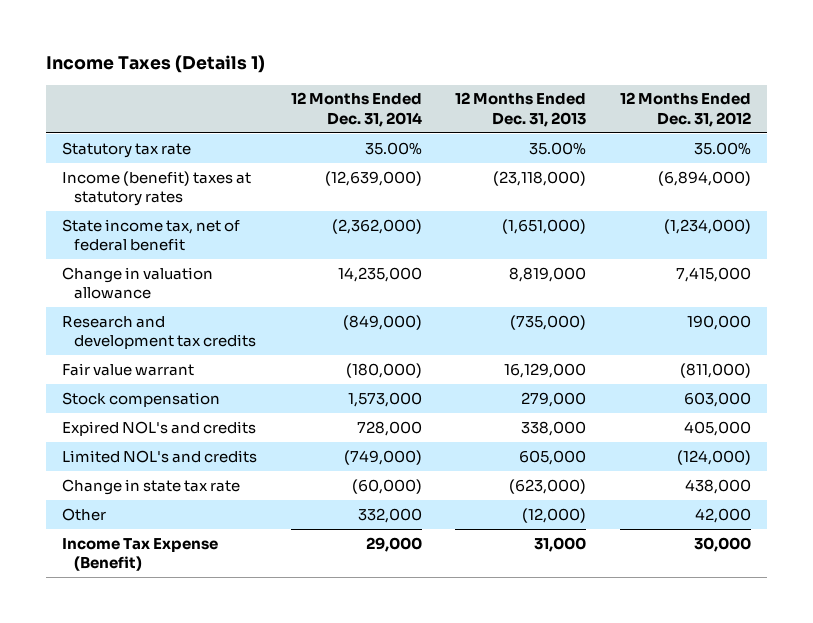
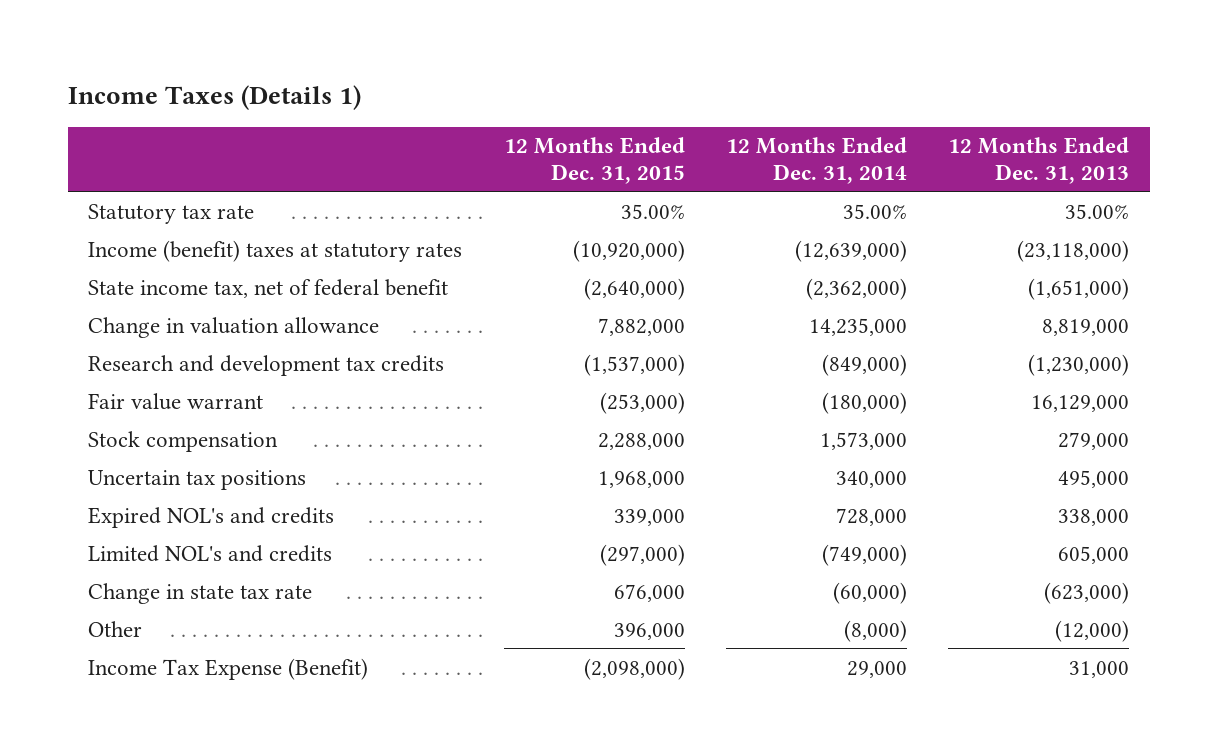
- | 12 Months Ended Dec. 31, 2014 | 12 Months Ended Dec. 31, 2013 | 12 Months Ended Dec. 31, 2012
+ | 12 Months Ended Dec. 31, 2015 | 12 Months Ended Dec. 31, 2014 | 12 Months Ended Dec. 31, 2013
- Research and development tax credits | (849,000) | (735,000) | 190,000
+ Research and development tax credits | (1,537,000) | (849,000) | (1,230,000)
+ Uncertain tax positions | 1,968,000 | 340,000 | 495,000
- Other | 332,000 | (12,000) | 42,000
+ Other | 396,000 | (8,000) | (12,000)

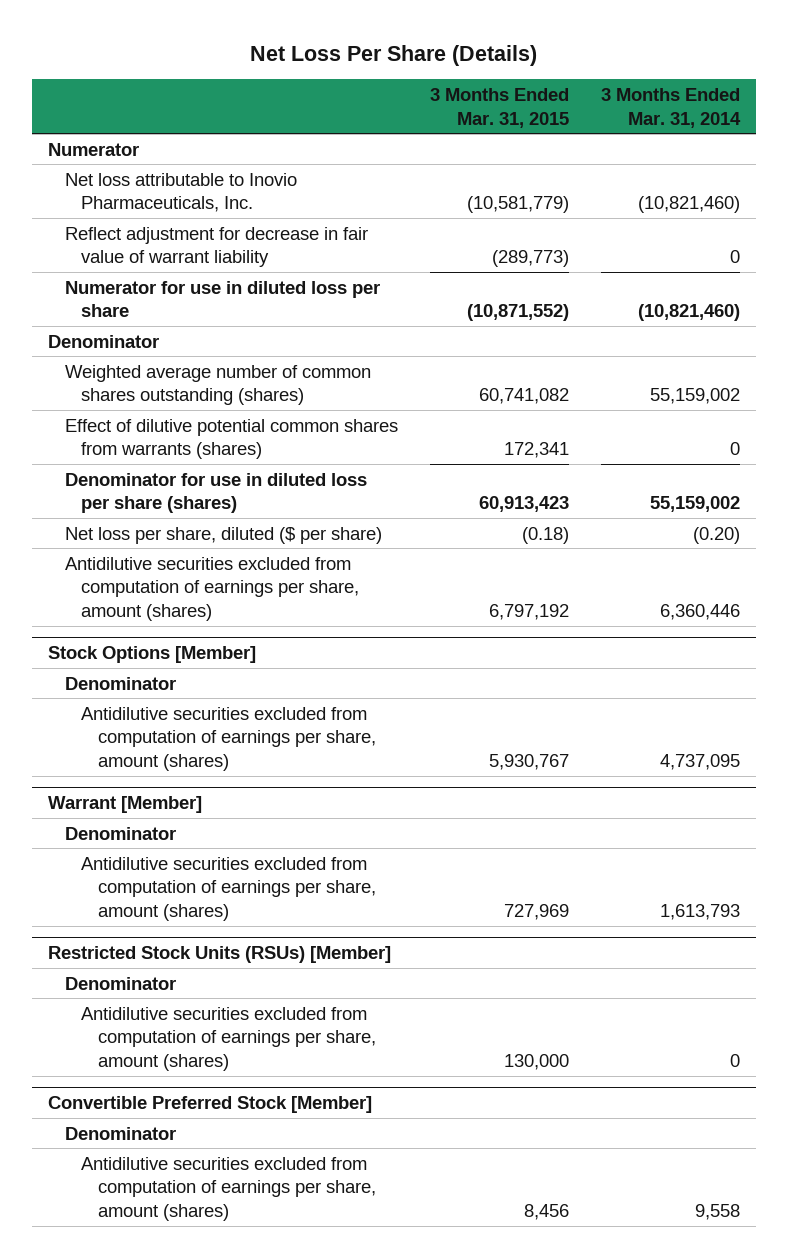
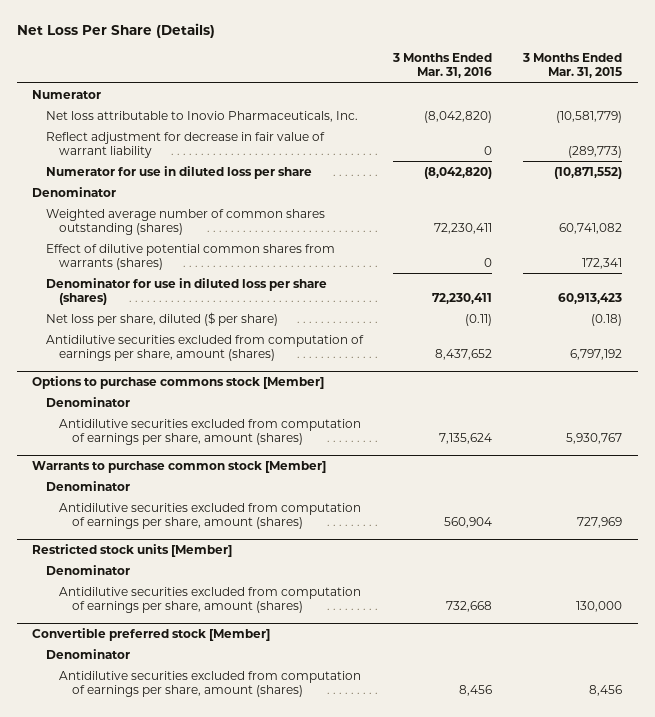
- | 3 Months Ended Mar. 31, 2015 | 3 Months Ended Mar. 31, 2014
+ | 3 Months Ended Mar. 31, 2016 | 3 Months Ended Mar. 31, 2015
- Stock Options [Member]
+ Options to purchase commons stock [Member]
- Warrant [Member]
+ Warrants to purchase common stock [Member]
- Restricted Stock Units (RSUs) [Member]
+ Restricted stock units [Member]
- Convertible Preferred Stock [Member]
+ Convertible preferred stock [Member]

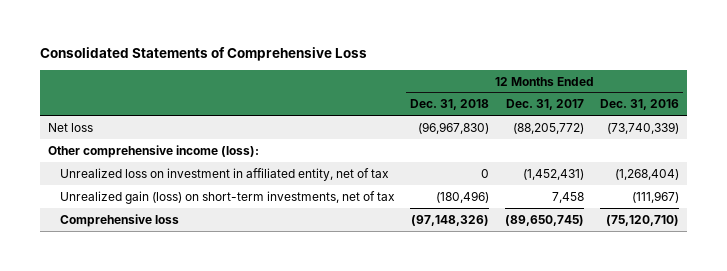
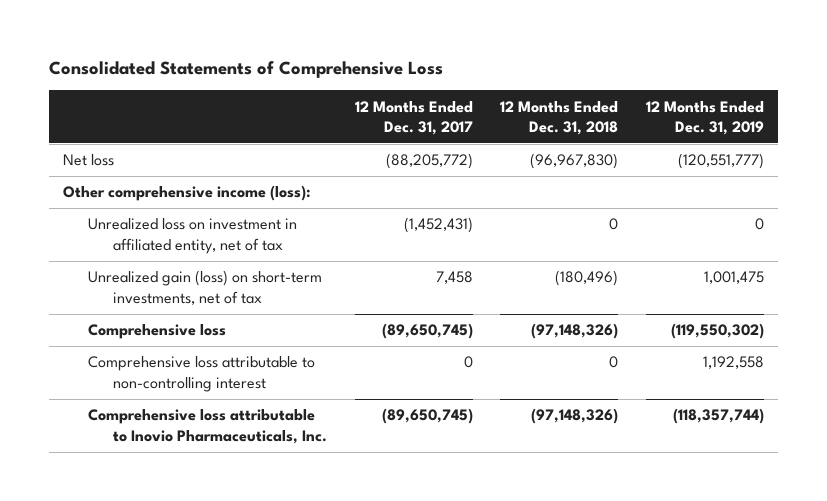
- | 12 Months Ended Dec. 31, 2018 | 12 Months Ended Dec. 31, 2017 | 12 Months Ended Dec. 31, 2016
+ | 12 Months Ended Dec. 31, 2017 | 12 Months Ended Dec. 31, 2018 | 12 Months Ended Dec. 31, 2019
+ Comprehensive loss attributable to non-controlling interest | 0 | 0 | 1,192,558
+ Comprehensive loss attributable to Inovio Pharmaceuticals, Inc. | (89,650,745) | (97,148,326) | (118,357,744)

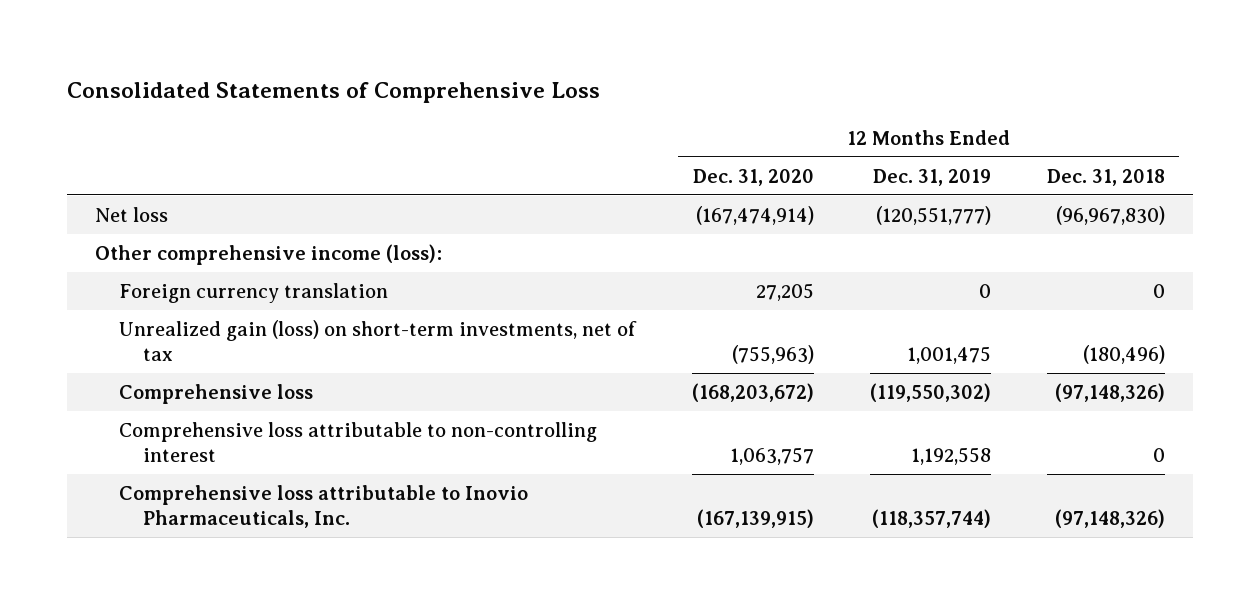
- | 12 Months Ended Dec. 31, 2017 | 12 Months Ended Dec. 31, 2018 | 12 Months Ended Dec. 31, 2019
+ | 12 Months Ended Dec. 31, 2020 | 12 Months Ended Dec. 31, 2019 | 12 Months Ended Dec. 31, 2018
- Unrealized loss on investment in affiliated entity, net of tax | (1,452,431) | 0 | 0
+ Foreign currency translation | 27,205 | 0 | 0

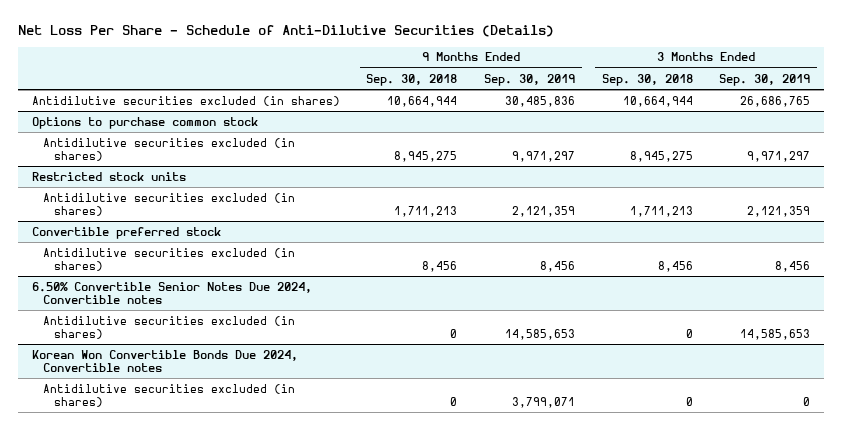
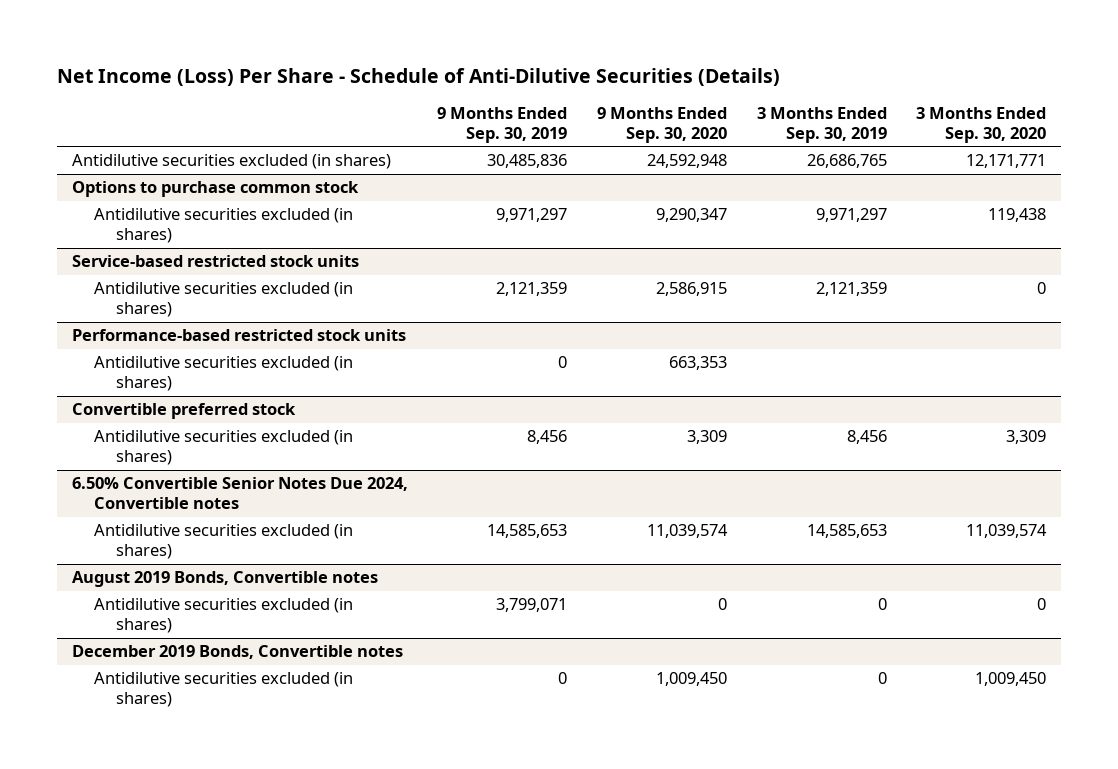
- Net Loss Per Share - Schedule of Anti-Dilutive Securities (Details)
+ Net Income (Loss) Per Share - Schedule of Anti-Dilutive Securities (Details)
- | 9 Months Ended Sep. 30, 2018 | 9 Months Ended Sep. 30, 2019 | 3 Months Ended Sep. 30, 2018 | 3 Months Ended Sep. 30, 2019
+ | 9 Months Ended Sep. 30, 2019 | 9 Months Ended Sep. 30, 2020 | 3 Months Ended Sep. 30, 2019 | 3 Months Ended Sep. 30, 2020
- Restricted stock units
+ Service-based restricted stock units
+ Performance-based restricted stock units
+ Antidilutive securities excluded (in shares) | 0 | 663,353 | |
- Korean Won Convertible Bonds Due 2024, Convertible notes
+ August 2019 Bonds, Convertible notes
+ December 2019 Bonds, Convertible notes
+ Antidilutive securities excluded (in shares) | 0 | 1,009,450 | 0 | 1,009,450

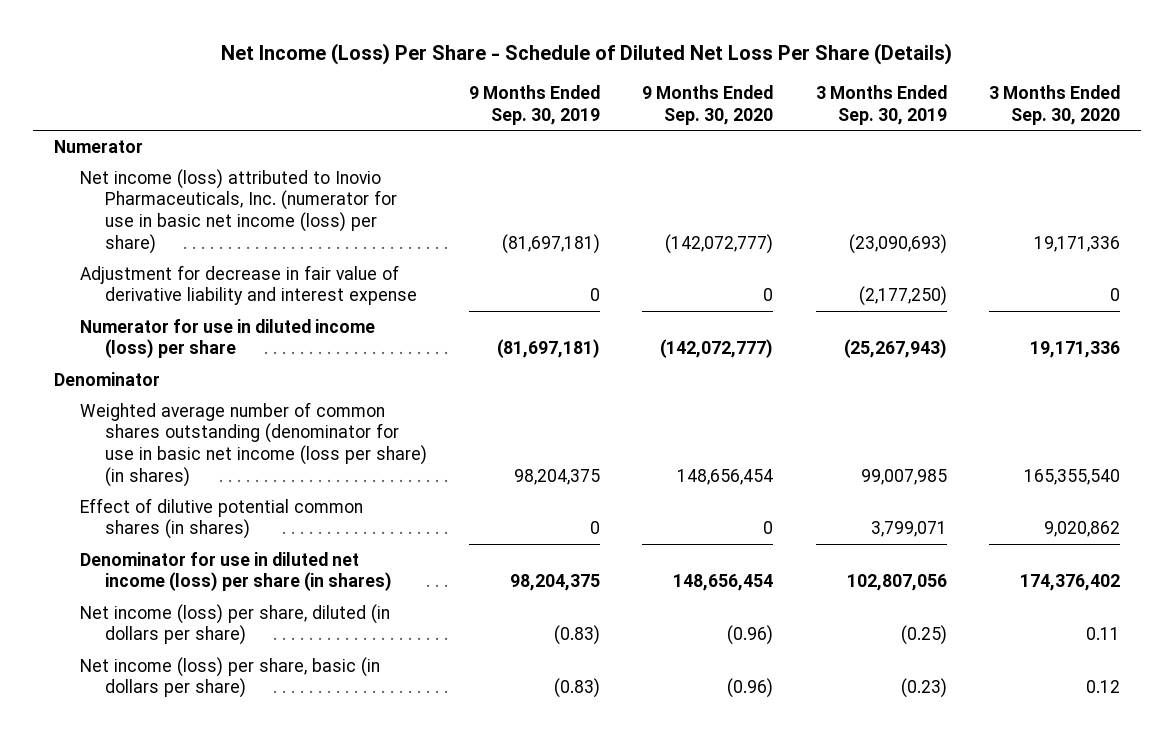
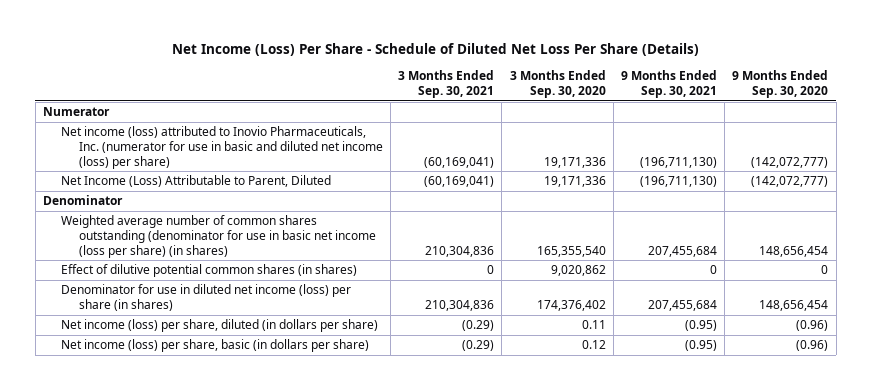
- | 9 Months Ended Sep. 30, 2019 | 9 Months Ended Sep. 30, 2020 | 3 Months Ended Sep. 30, 2019 | 3 Months Ended Sep. 30, 2020
+ | 3 Months Ended Sep. 30, 2021 | 3 Months Ended Sep. 30, 2020 | 9 Months Ended Sep. 30, 2021 | 9 Months Ended Sep. 30, 2020
- Net income (loss) attributed to Inovio Pharmaceuticals, Inc. (numerator for use in basic net income (loss) per share) | (81,697,181) | (142,072,777) | (23,090,693) | 19,171,336
- Adjustment for decrease in fair value of derivative liability and interest expense | 0 | 0 | (2,177,250) | 0
- Numerator for use in diluted income (loss) per share | (81,697,181) | (142,072,777) | (25,267,943) | 19,171,336
+ Net income (loss) attributed to Inovio Pharmaceuticals, Inc. (numerator for use in basic and diluted net income (loss) per share) | (60,169,041) | 19,171,336 | (196,711,130) | (142,072,777)
+ Net Income (Loss) Attributable to Parent, Diluted | (60,169,041) | 19,171,336 | (196,711,130) | (142,072,777)

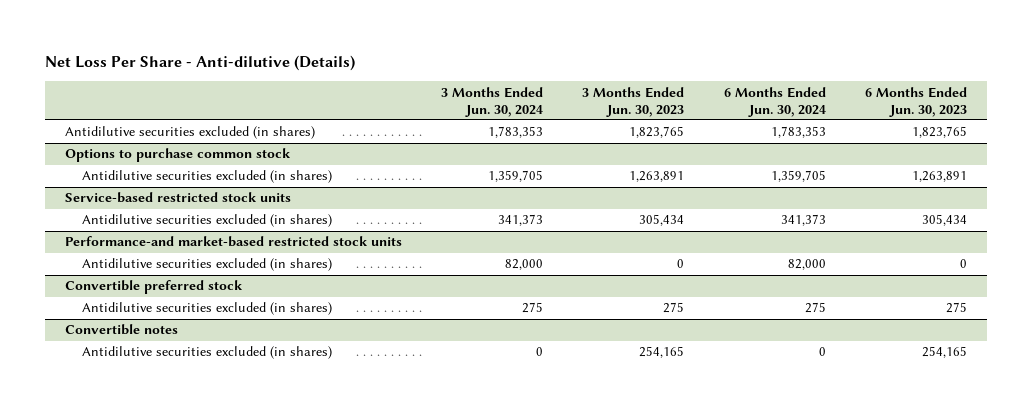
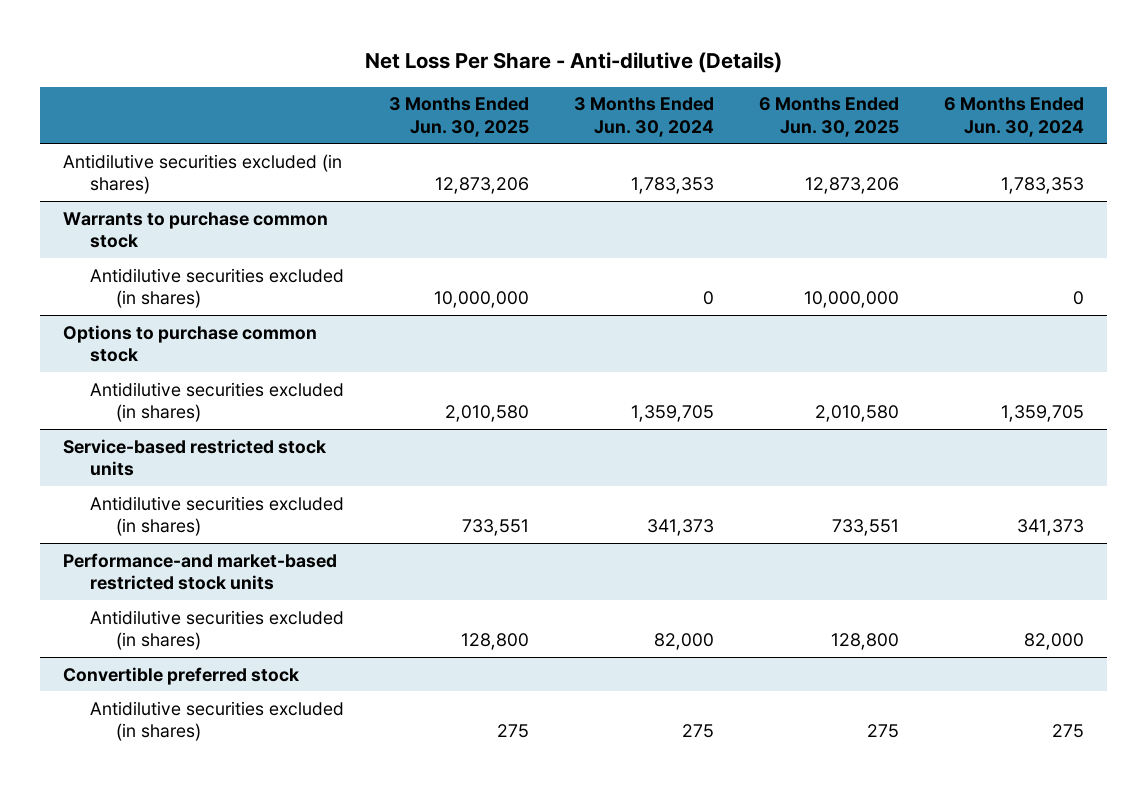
- | 3 Months Ended Jun. 30, 2024 | 3 Months Ended Jun. 30, 2023 | 6 Months Ended Jun. 30, 2024 | 6 Months Ended Jun. 30, 2023
+ | 3 Months Ended Jun. 30, 2025 | 3 Months Ended Jun. 30, 2024 | 6 Months Ended Jun. 30, 2025 | 6 Months Ended Jun. 30, 2024
+ Warrants to purchase common stock
+ Antidilutive securities excluded (in shares) | 10,000,000 | 0 | 10,000,000 | 0
- Convertible notes
- Antidilutive securities excluded (in shares) | 0 | 254,165 | 0 | 254,165

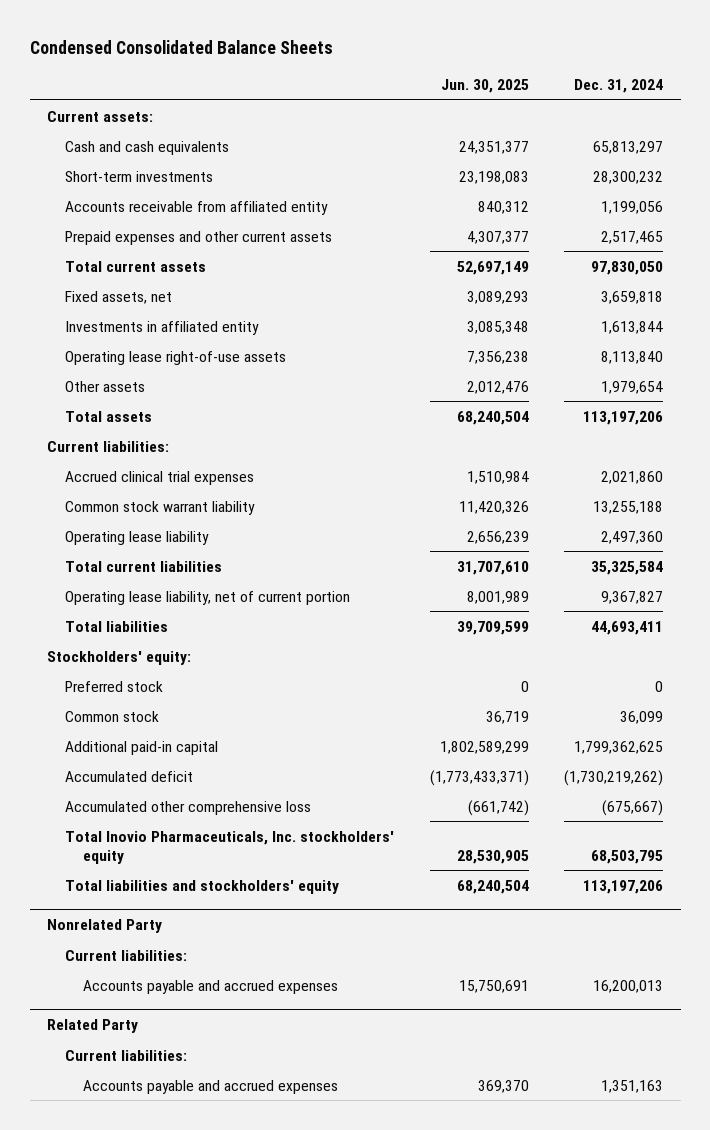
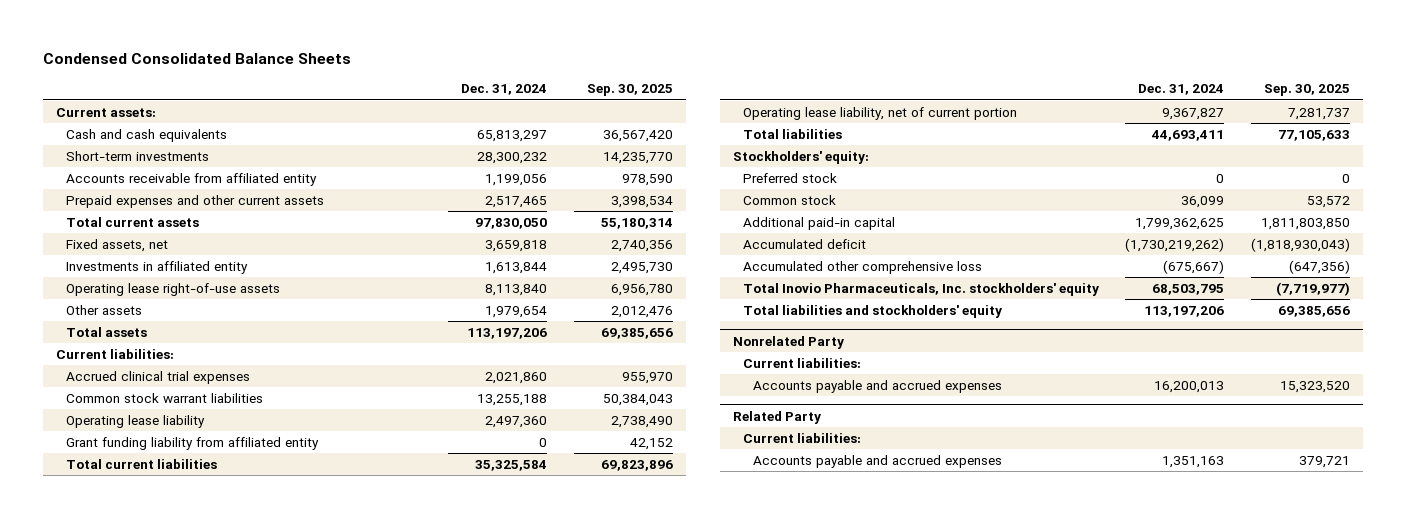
- | Jun. 30, 2025 | Dec. 31, 2024
+ | Dec. 31, 2024 | Sep. 30, 2025
- Common stock warrant liability | 11,420,326 | 13,255,188
+ Common stock warrant liabilities | 13,255,188 | 50,384,043
+ Grant funding liability from affiliated entity | 0 | 42,152

